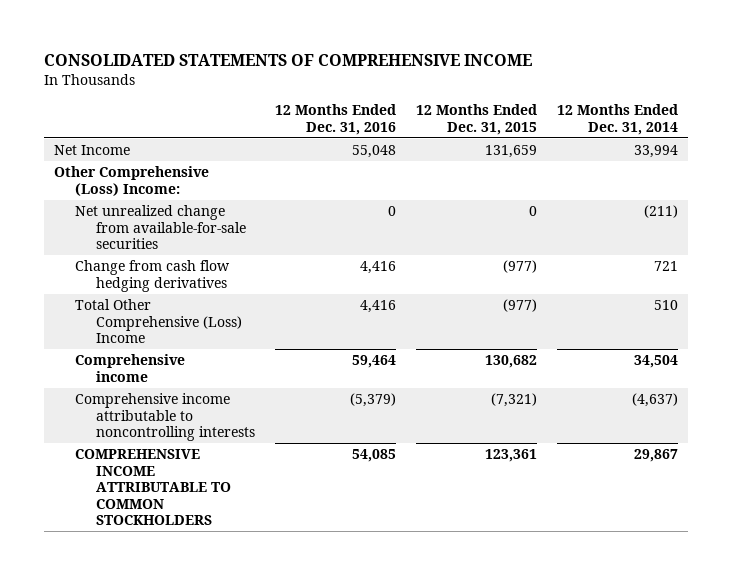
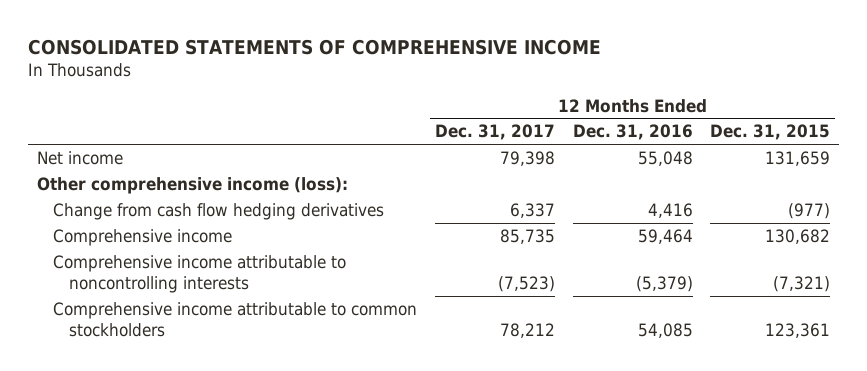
- | 12 Months Ended Dec. 31, 2016 | 12 Months Ended Dec. 31, 2015 | 12 Months Ended Dec. 31, 2014
+ | 12 Months Ended Dec. 31, 2017 | 12 Months Ended Dec. 31, 2016 | 12 Months Ended Dec. 31, 2015
- Net Income | 55,048 | 131,659 | 33,994
- Other Comprehensive (Loss) Income:
- Net unrealized change from available-for-sale securities | 0 | 0 | (211)
+ Net income | 79,398 | 55,048 | 131,659
+ Other comprehensive income (loss):
- Total Other Comprehensive (Loss) Income | 4,416 | (977) | 510
- COMPREHENSIVE INCOME ATTRIBUTABLE TO COMMON STOCKHOLDERS | 54,085 | 123,361 | 29,867
+ Comprehensive income attributable to common stockholders | 78,212 | 54,085 | 123,361

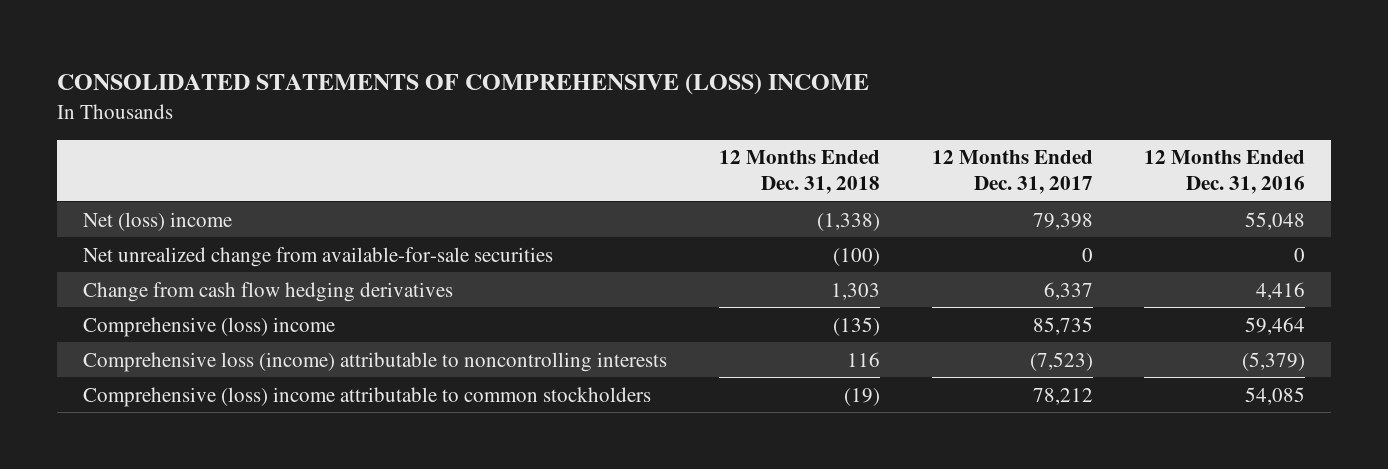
- CONSOLIDATED STATEMENTS OF COMPREHENSIVE INCOME
+ CONSOLIDATED STATEMENTS OF COMPREHENSIVE (LOSS) INCOME
- | 12 Months Ended Dec. 31, 2017 | 12 Months Ended Dec. 31, 2016 | 12 Months Ended Dec. 31, 2015
+ | 12 Months Ended Dec. 31, 2018 | 12 Months Ended Dec. 31, 2017 | 12 Months Ended Dec. 31, 2016
- Net income | 79,398 | 55,048 | 131,659
- Other comprehensive income (loss):
+ Net (loss) income | (1,338) | 79,398 | 55,048
+ Net unrealized change from available-for-sale securities | (100) | 0 | 0
- Comprehensive income | 85,735 | 59,464 | 130,682
- Comprehensive income attributable to noncontrolling interests | (7,523) | (5,379) | (7,321)
- Comprehensive income attributable to common stockholders | 78,212 | 54,085 | 123,361
+ Comprehensive (loss) income | (135) | 85,735 | 59,464
+ Comprehensive loss (income) attributable to noncontrolling interests | 116 | (7,523) | (5,379)
+ Comprehensive (loss) income attributable to common stockholders | (19) | 78,212 | 54,085

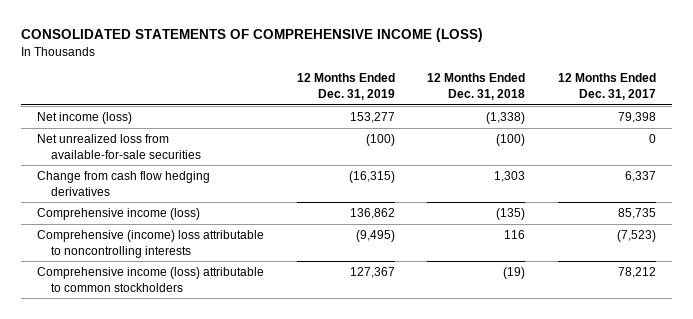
- CONSOLIDATED STATEMENTS OF COMPREHENSIVE (LOSS) INCOME
+ CONSOLIDATED STATEMENTS OF COMPREHENSIVE INCOME (LOSS)
- | 12 Months Ended Dec. 31, 2018 | 12 Months Ended Dec. 31, 2017 | 12 Months Ended Dec. 31, 2016
+ | 12 Months Ended Dec. 31, 2019 | 12 Months Ended Dec. 31, 2018 | 12 Months Ended Dec. 31, 2017
- Net (loss) income | (1,338) | 79,398 | 55,048
- Net unrealized change from available-for-sale securities | (100) | 0 | 0
+ Net income (loss) | 153,277 | (1,338) | 79,398
+ Net unrealized loss from available-for-sale securities | (100) | (100) | 0
- Comprehensive (loss) income | (135) | 85,735 | 59,464
- Comprehensive loss (income) attributable to noncontrolling interests | 116 | (7,523) | (5,379)
- Comprehensive (loss) income attributable to common stockholders | (19) | 78,212 | 54,085
+ Comprehensive income (loss) | 136,862 | (135) | 85,735
+ Comprehensive (income) loss attributable to noncontrolling interests | (9,495) | 116 | (7,523)
+ Comprehensive income (loss) attributable to common stockholders | 127,367 | (19) | 78,212

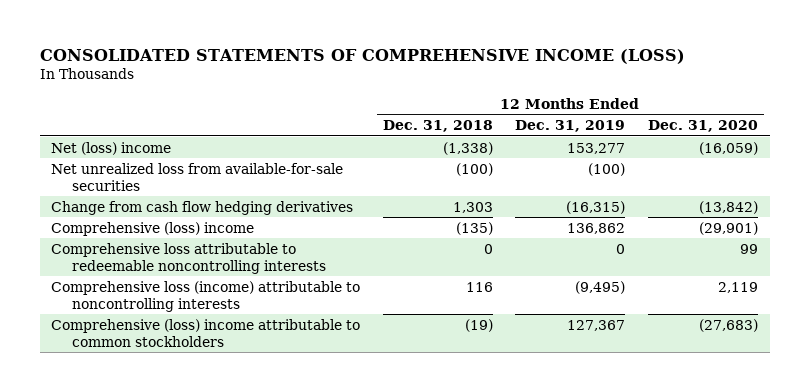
- | 12 Months Ended Dec. 31, 2019 | 12 Months Ended Dec. 31, 2018 | 12 Months Ended Dec. 31, 2017
+ | 12 Months Ended Dec. 31, 2018 | 12 Months Ended Dec. 31, 2019 | 12 Months Ended Dec. 31, 2020
- Net income (loss) | 153,277 | (1,338) | 79,398
+ Net (loss) income | (1,338) | 153,277 | (16,059)
- Comprehensive income (loss) | 136,862 | (135) | 85,735
- Comprehensive (income) loss attributable to noncontrolling interests | (9,495) | 116 | (7,523)
- Comprehensive income (loss) attributable to common stockholders | 127,367 | (19) | 78,212
+ Comprehensive (loss) income | (135) | 136,862 | (29,901)
+ Comprehensive loss attributable to redeemable noncontrolling interests | 0 | 0 | 99
+ Comprehensive loss (income) attributable to noncontrolling interests | 116 | (9,495) | 2,119
+ Comprehensive (loss) income attributable to common stockholders | (19) | 127,367 | (27,683)

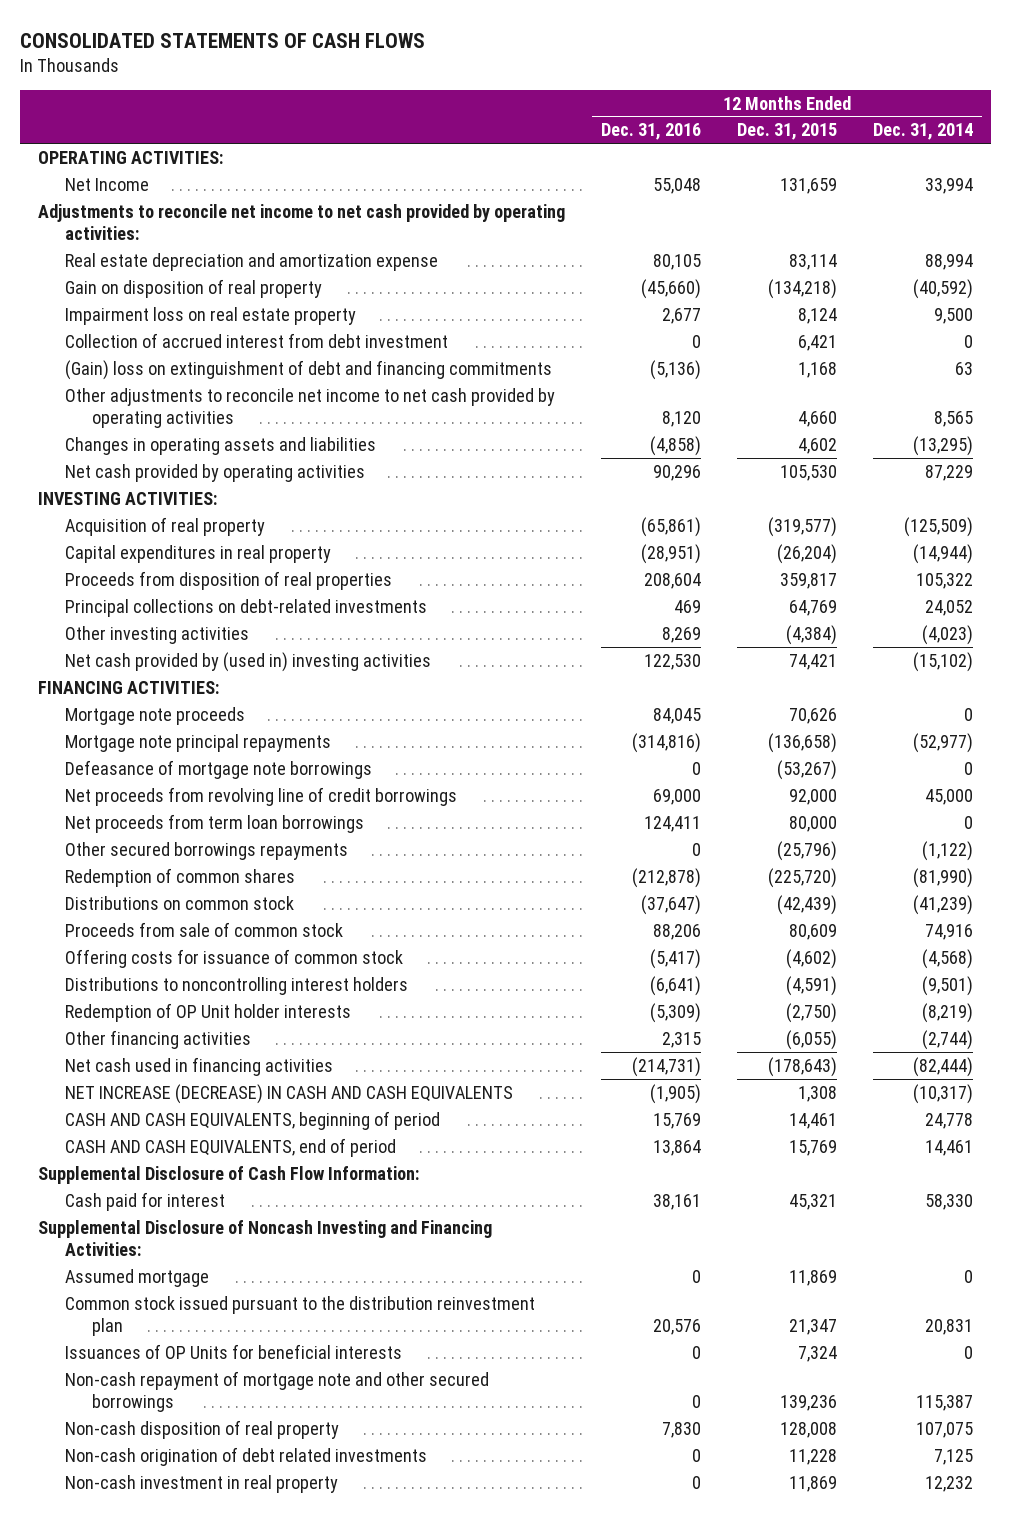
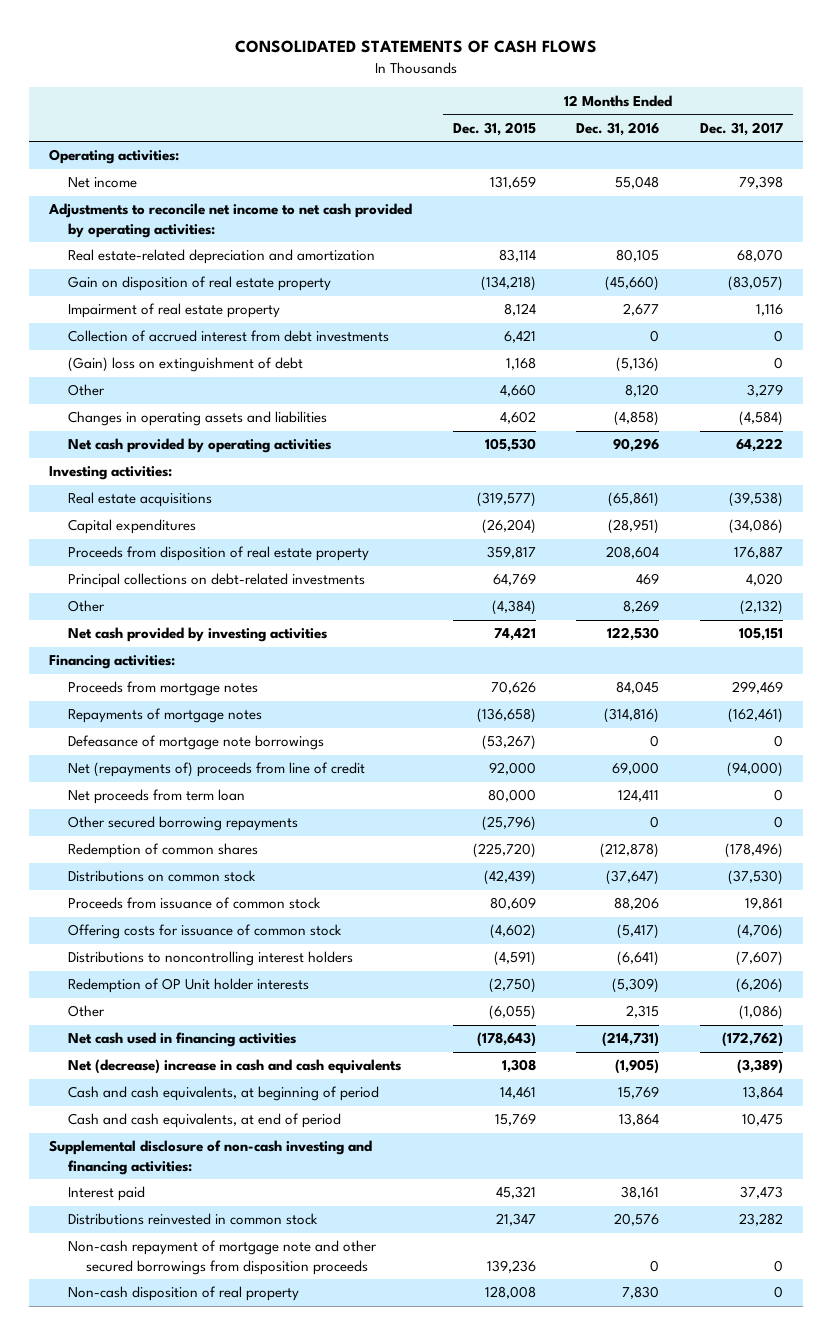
- | 12 Months Ended Dec. 31, 2016 | 12 Months Ended Dec. 31, 2015 | 12 Months Ended Dec. 31, 2014
+ | 12 Months Ended Dec. 31, 2015 | 12 Months Ended Dec. 31, 2016 | 12 Months Ended Dec. 31, 2017
- OPERATING ACTIVITIES:
- Net Income | 55,048 | 131,659 | 33,994
+ Operating activities:
+ Net income | 131,659 | 55,048 | 79,398
- Real estate depreciation and amortization expense | 80,105 | 83,114 | 88,994
- Gain on disposition of real property | (45,660) | (134,218) | (40,592)
- Impairment loss on real estate property | 2,677 | 8,124 | 9,500
- Collection of accrued interest from debt investment | 0 | 6,421 | 0
- (Gain) loss on extinguishment of debt and financing commitments | (5,136) | 1,168 | 63
- Other adjustments to reconcile net income to net cash provided by operating activities | 8,120 | 4,660 | 8,565
+ Real estate-related depreciation and amortization | 83,114 | 80,105 | 68,070
+ Gain on disposition of real estate property | (134,218) | (45,660) | (83,057)
+ Impairment of real estate property | 8,124 | 2,677 | 1,116
+ Collection of accrued interest from debt investments | 6,421 | 0 | 0
+ (Gain) loss on extinguishment of debt | 1,168 | (5,136) | 0
+ Other | 4,660 | 8,120 | 3,279
- INVESTING ACTIVITIES:
- Acquisition of real property | (65,861) | (319,577) | (125,509)
- Capital expenditures in real property | (28,951) | (26,204) | (14,944)
- Proceeds from disposition of real properties | 208,604 | 359,817 | 105,322
+ Investing activities:
+ Real estate acquisitions | (319,577) | (65,861) | (39,538)
+ Capital expenditures | (26,204) | (28,951) | (34,086)
+ Proceeds from disposition of real estate property | 359,817 | 208,604 | 176,887
- Other investing activities | 8,269 | (4,384) | (4,023)
- Net cash provided by (used in) investing activities | 122,530 | 74,421 | (15,102)
- FINANCING ACTIVITIES:
- Mortgage note proceeds | 84,045 | 70,626 | 0
- Mortgage note principal repayments | (314,816) | (136,658) | (52,977)
+ Other | (4,384) | 8,269 | (2,132)
+ Net cash provided by investing activities | 74,421 | 122,530 | 105,151
+ Financing activities:
+ Proceeds from mortgage notes | 70,626 | 84,045 | 299,469
+ Repayments of mortgage notes | (136,658) | (314,816) | (162,461)
- Net proceeds from revolving line of credit borrowings | 69,000 | 92,000 | 45,000
- Net proceeds from term loan borrowings | 124,411 | 80,000 | 0
- Other secured borrowings repayments | 0 | (25,796) | (1,122)
+ Net (repayments of) proceeds from line of credit | 92,000 | 69,000 | (94,000)
+ Net proceeds from term loan | 80,000 | 124,411 | 0
+ Other secured borrowing repayments | (25,796) | 0 | 0
- Proceeds from sale of common stock | 88,206 | 80,609 | 74,916
+ Proceeds from issuance of common stock | 80,609 | 88,206 | 19,861
- Other financing activities | 2,315 | (6,055) | (2,744)
+ Other | (6,055) | 2,315 | (1,086)
- NET INCREASE (DECREASE) IN CASH AND CASH EQUIVALENTS | (1,905) | 1,308 | (10,317)
- CASH AND CASH EQUIVALENTS, beginning of period | 15,769 | 14,461 | 24,778
- CASH AND CASH EQUIVALENTS, end of period | 13,864 | 15,769 | 14,461
- Supplemental Disclosure of Cash Flow Information:
- Cash paid for interest | 38,161 | 45,321 | 58,330
- Supplemental Disclosure of Noncash Investing and Financing Activities:
- Assumed mortgage | 0 | 11,869 | 0
- Common stock issued pursuant to the distribution reinvestment plan | 20,576 | 21,347 | 20,831
- Issuances of OP Units for beneficial interests | 0 | 7,324 | 0
- Non-cash repayment of mortgage note and other secured borrowings | 0 | 139,236 | 115,387
+ Net (decrease) increase in cash and cash equivalents | 1,308 | (1,905) | (3,389)
+ Cash and cash equivalents, at beginning of period | 14,461 | 15,769 | 13,864
+ Cash and cash equivalents, at end of period | 15,769 | 13,864 | 10,475
+ Supplemental disclosure of non-cash investing and financing activities:
+ Interest paid | 45,321 | 38,161 | 37,473
+ Distributions reinvested in common stock | 21,347 | 20,576 | 23,282
+ Non-cash repayment of mortgage note and other secured borrowings from disposition proceeds | 139,236 | 0 | 0
- Non-cash origination of debt related investments | 0 | 11,228 | 7,125
- Non-cash investment in real property | 0 | 11,869 | 12,232

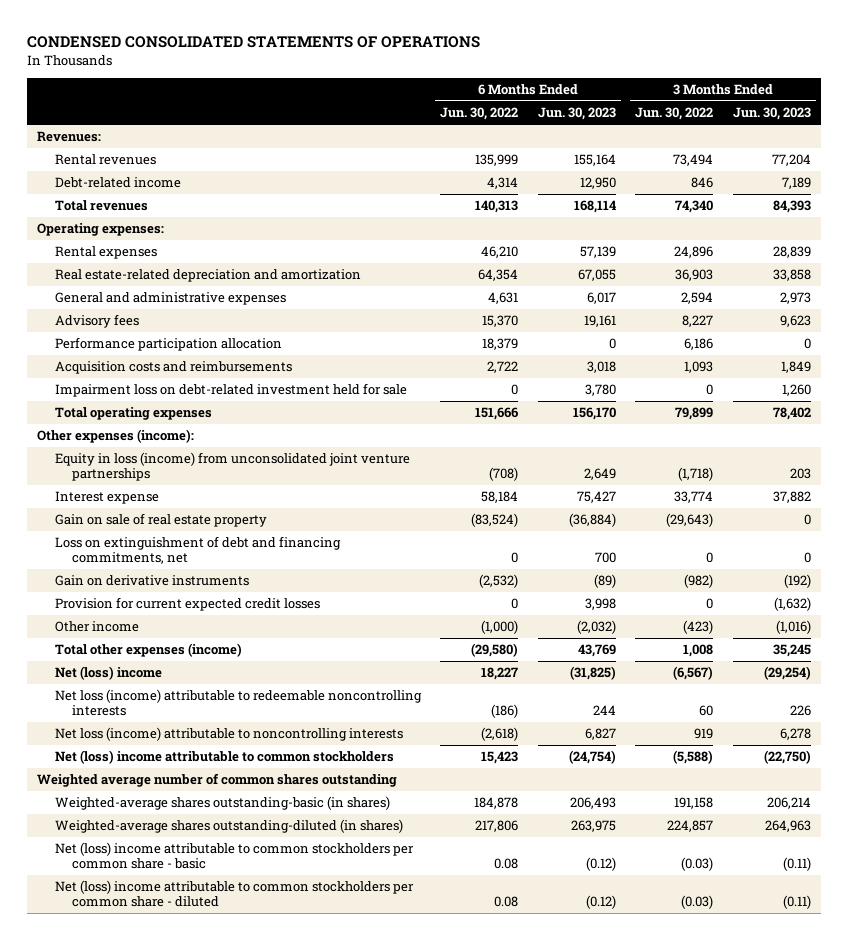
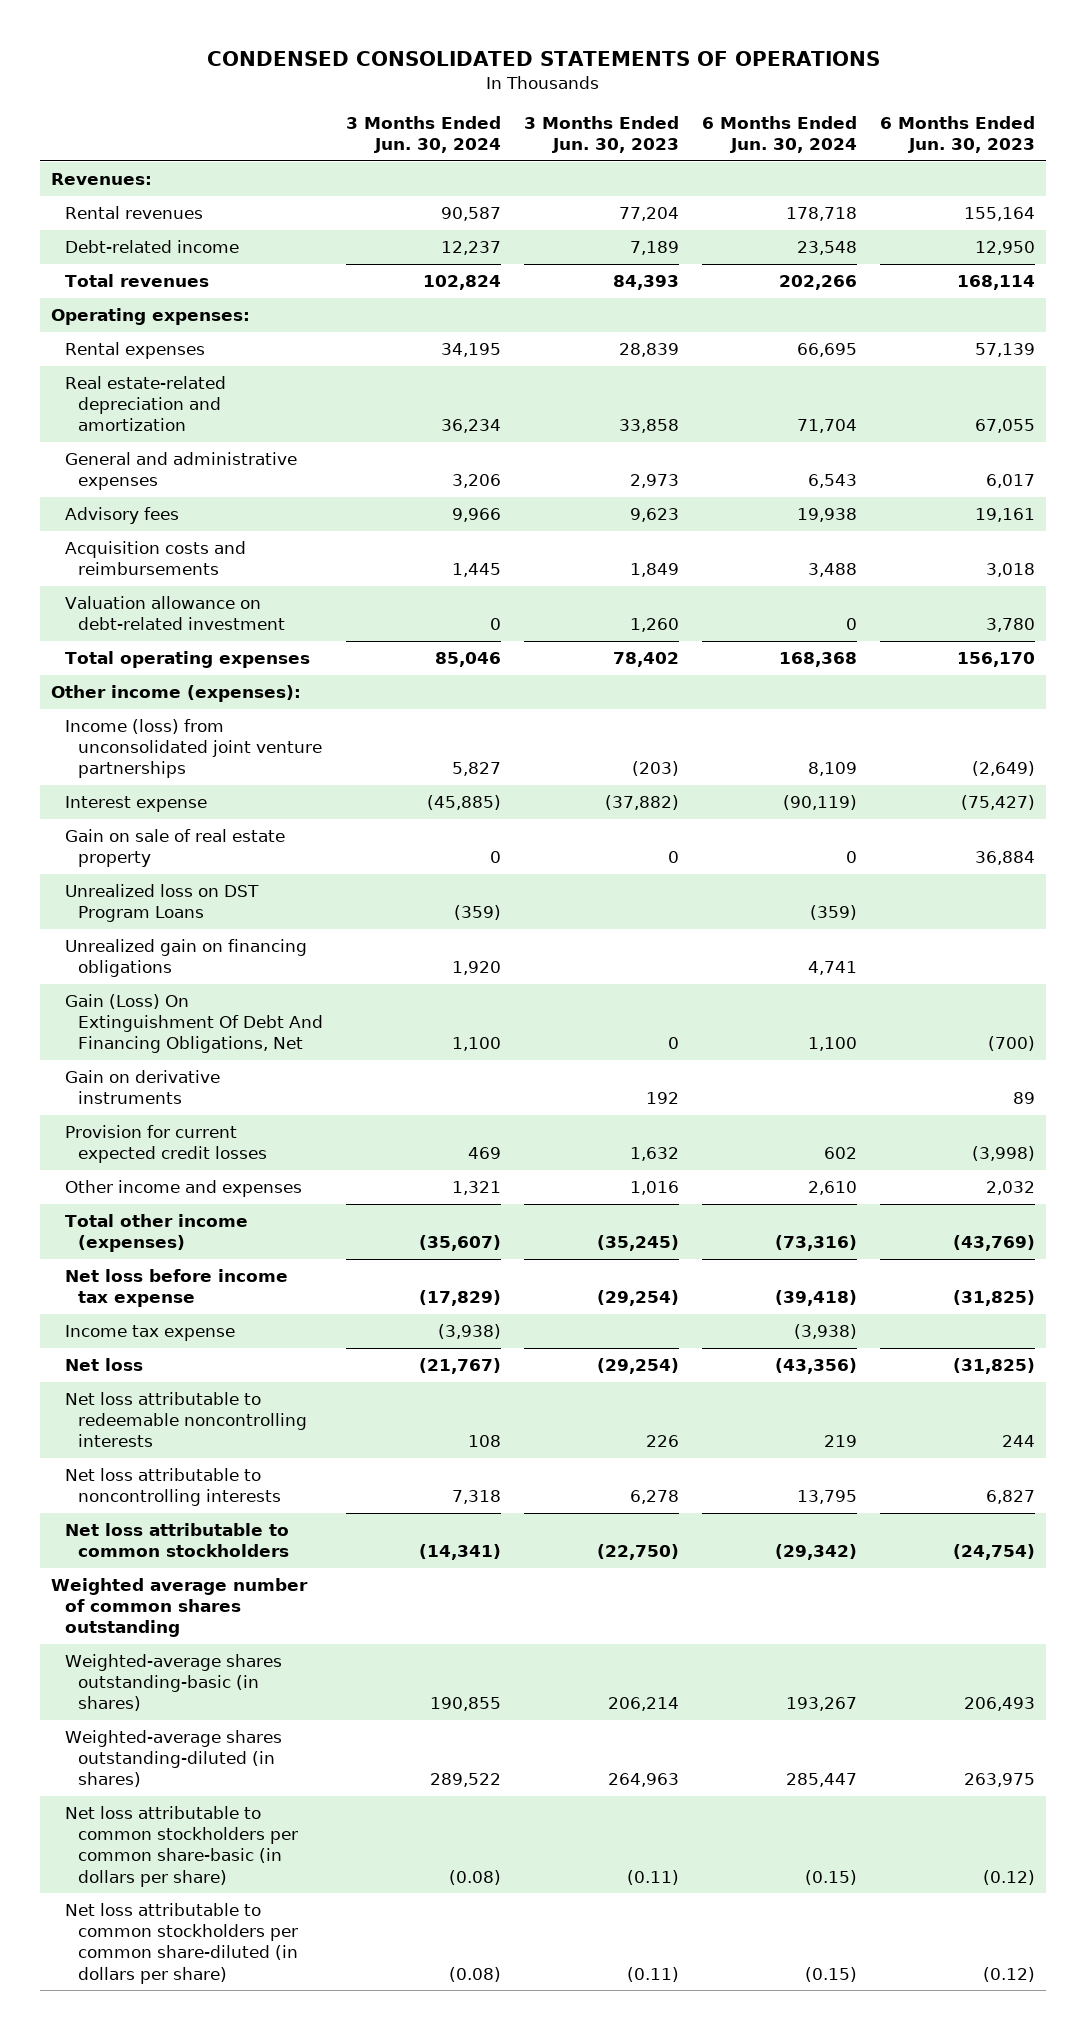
- | 6 Months Ended Jun. 30, 2022 | 6 Months Ended Jun. 30, 2023 | 3 Months Ended Jun. 30, 2022 | 3 Months Ended Jun. 30, 2023
+ | 3 Months Ended Jun. 30, 2024 | 3 Months Ended Jun. 30, 2023 | 6 Months Ended Jun. 30, 2024 | 6 Months Ended Jun. 30, 2023
- Performance participation allocation | 18,379 | 0 | 6,186 | 0
- Impairment loss on debt-related investment held for sale | 0 | 3,780 | 0 | 1,260
+ Valuation allowance on debt-related investment | 0 | 1,260 | 0 | 3,780
- Other expenses (income):
- Equity in loss (income) from unconsolidated joint venture partnerships | (708) | 2,649 | (1,718) | 203
- Interest expense | 58,184 | 75,427 | 33,774 | 37,882
- Gain on sale of real estate property | (83,524) | (36,884) | (29,643) | 0
- Loss on extinguishment of debt and financing commitments, net | 0 | 700 | 0 | 0
- Gain on derivative instruments | (2,532) | (89) | (982) | (192)
- Provision for current expected credit losses | 0 | 3,998 | 0 | (1,632)
- Other income | (1,000) | (2,032) | (423) | (1,016)
- Total other expenses (income) | (29,580) | 43,769 | 1,008 | 35,245
- Net (loss) income | 18,227 | (31,825) | (6,567) | (29,254)
- Net loss (income) attributable to redeemable noncontrolling interests | (186) | 244 | 60 | 226
- Net loss (income) attributable to noncontrolling interests | (2,618) | 6,827 | 919 | 6,278
- Net (loss) income attributable to common stockholders | 15,423 | (24,754) | (5,588) | (22,750)
+ Other income (expenses):
+ Income (loss) from unconsolidated joint venture partnerships | 5,827 | (203) | 8,109 | (2,649)
+ Interest expense | (45,885) | (37,882) | (90,119) | (75,427)
+ Gain on sale of real estate property | 0 | 0 | 0 | 36,884
+ Unrealized loss on DST Program Loans | (359) | | (359) |
+ Unrealized gain on financing obligations | 1,920 | | 4,741 |
+ Gain (Loss) On Extinguishment Of Debt And Financing Obligations, Net | 1,100 | 0 | 1,100 | (700)
+ Gain on derivative instruments | | 192 | | 89
+ Provision for current expected credit losses | 469 | 1,632 | 602 | (3,998)
+ Other income and expenses | 1,321 | 1,016 | 2,610 | 2,032
+ Total other income (expenses) | (35,607) | (35,245) | (73,316) | (43,769)
+ Net loss before income tax expense | (17,829) | (29,254) | (39,418) | (31,825)
+ Income tax expense | (3,938) | | (3,938) |
+ Net loss | (21,767) | (29,254) | (43,356) | (31,825)
+ Net loss attributable to redeemable noncontrolling interests | 108 | 226 | 219 | 244
+ Net loss attributable to noncontrolling interests | 7,318 | 6,278 | 13,795 | 6,827
+ Net loss attributable to common stockholders | (14,341) | (22,750) | (29,342) | (24,754)
- Net (loss) income attributable to common stockholders per common share - basic | 0.08 | (0.12) | (0.03) | (0.11)
- Net (loss) income attributable to common stockholders per common share - diluted | 0.08 | (0.12) | (0.03) | (0.11)
+ Net loss attributable to common stockholders per common share-basic (in dollars per share) | (0.08) | (0.11) | (0.15) | (0.12)
+ Net loss attributable to common stockholders per common share-diluted (in dollars per share) | (0.08) | (0.11) | (0.15) | (0.12)

